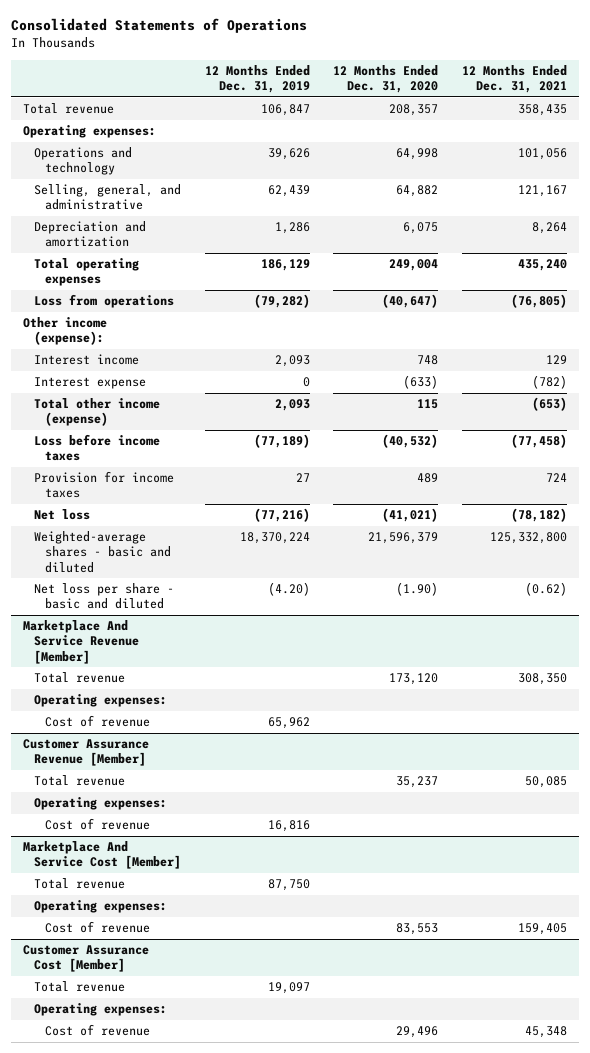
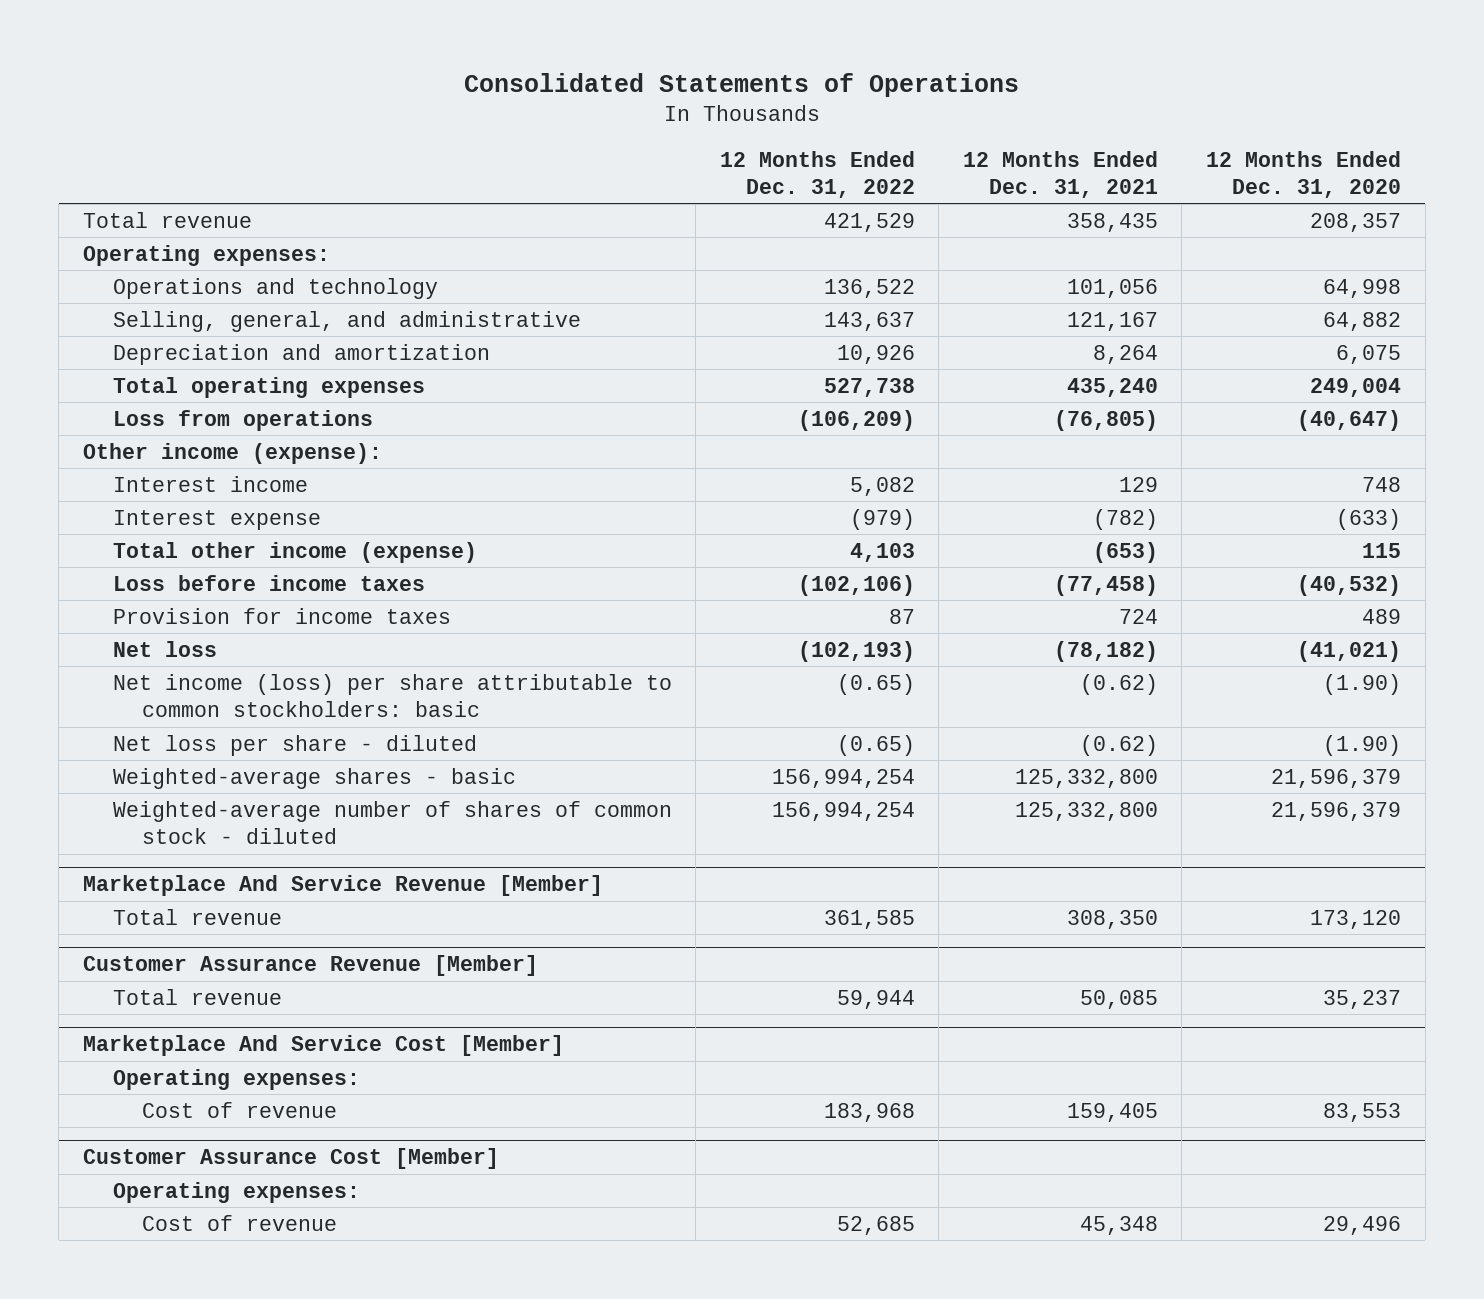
- | 12 Months Ended Dec. 31, 2019 | 12 Months Ended Dec. 31, 2020 | 12 Months Ended Dec. 31, 2021
+ | 12 Months Ended Dec. 31, 2022 | 12 Months Ended Dec. 31, 2021 | 12 Months Ended Dec. 31, 2020
- Weighted-average shares - basic and diluted | 18,370,224 | 21,596,379 | 125,332,800
- Net loss per share - basic and diluted | (4.20) | (1.90) | (0.62)
+ Net income (loss) per share attributable to common stockholders: basic | (0.65) | (0.62) | (1.90)
+ Net loss per share - diluted | (0.65) | (0.62) | (1.90)
+ Weighted-average shares - basic | 156,994,254 | 125,332,800 | 21,596,379
+ Weighted-average number of shares of common stock - diluted | 156,994,254 | 125,332,800 | 21,596,379
@ Marketplace And Service Revenue [Member]
- Operating expenses:
- Cost of revenue | 65,962 | |
@ Customer Assurance Revenue [Member]
- Operating expenses:
- Cost of revenue | 16,816 | |
@ Marketplace And Service Cost [Member]
- Total revenue | 87,750 | |
@ Customer Assurance Cost [Member]
- Total revenue | 19,097 | |

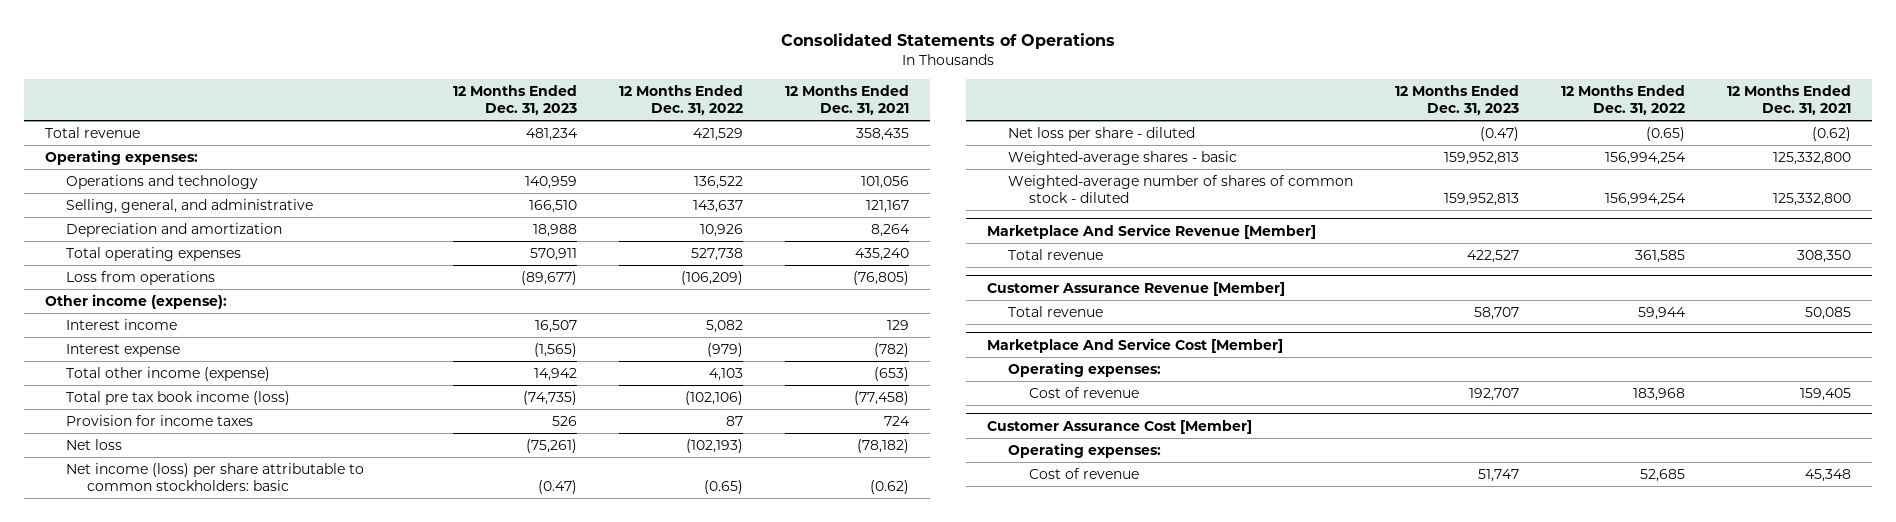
- | 12 Months Ended Dec. 31, 2022 | 12 Months Ended Dec. 31, 2021 | 12 Months Ended Dec. 31, 2020
+ | 12 Months Ended Dec. 31, 2023 | 12 Months Ended Dec. 31, 2022 | 12 Months Ended Dec. 31, 2021
- Loss before income taxes | (102,106) | (77,458) | (40,532)
+ Total pre tax book income (loss) | (74,735) | (102,106) | (77,458)

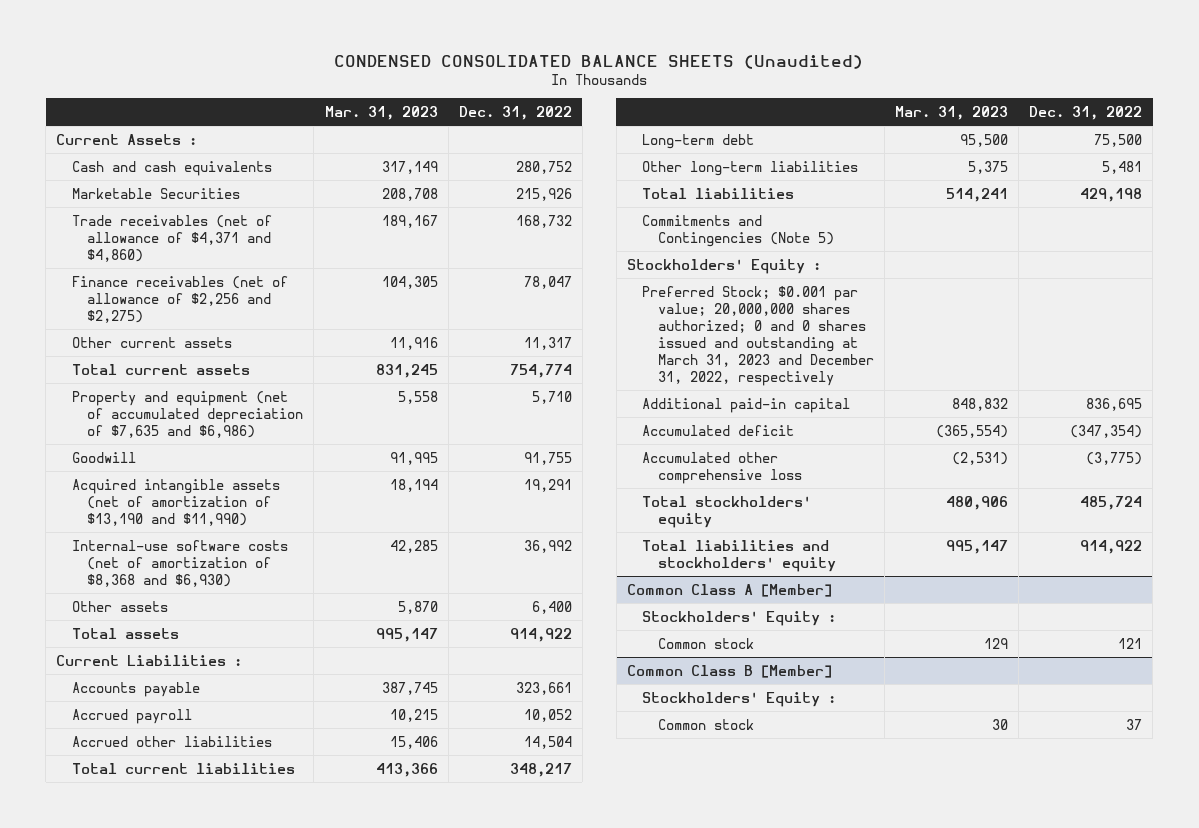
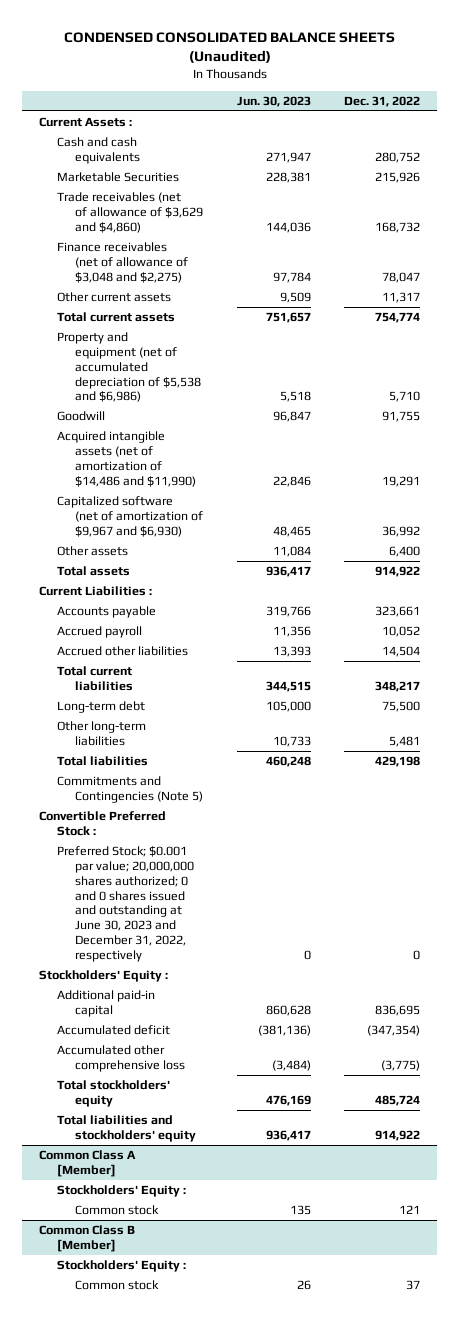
- | Mar. 31, 2023 | Dec. 31, 2022
+ | Jun. 30, 2023 | Dec. 31, 2022
- Trade receivables (net of allowance of $4,371 and $4,860) | 189,167 | 168,732
- Finance receivables (net of allowance of $2,256 and $2,275) | 104,305 | 78,047
+ Trade receivables (net of allowance of $3,629 and $4,860) | 144,036 | 168,732
+ Finance receivables (net of allowance of $3,048 and $2,275) | 97,784 | 78,047
- Property and equipment (net of accumulated depreciation of $7,635 and $6,986) | 5,558 | 5,710
+ Property and equipment (net of accumulated depreciation of $5,538 and $6,986) | 5,518 | 5,710
- Acquired intangible assets (net of amortization of $13,190 and $11,990) | 18,194 | 19,291
- Internal-use software costs (net of amortization of $8,368 and $6,930) | 42,285 | 36,992
+ Acquired intangible assets (net of amortization of $14,486 and $11,990) | 22,846 | 19,291
+ Capitalized software (net of amortization of $9,967 and $6,930) | 48,465 | 36,992
+ Convertible Preferred Stock :
+ Preferred Stock; $0.001 par value; 20,000,000 shares authorized; 0 and 0 shares issued and outstanding at June 30, 2023 and December 31, 2022, respectively | 0 | 0
- Preferred Stock; $0.001 par value; 20,000,000 shares authorized; 0 and 0 shares issued and outstanding at March 31, 2023 and December 31, 2022, respectively

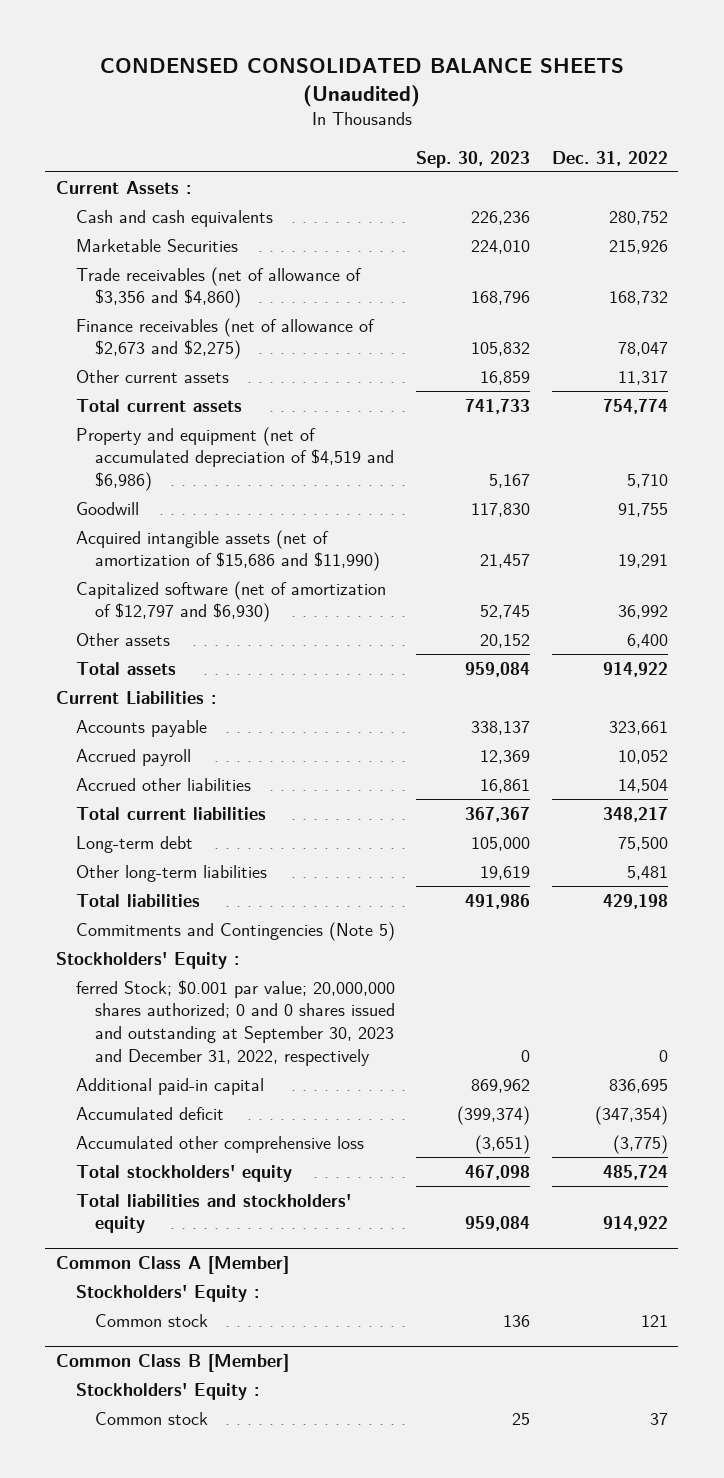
- | Jun. 30, 2023 | Dec. 31, 2022
+ | Sep. 30, 2023 | Dec. 31, 2022
- Trade receivables (net of allowance of $3,629 and $4,860) | 144,036 | 168,732
- Finance receivables (net of allowance of $3,048 and $2,275) | 97,784 | 78,047
+ Trade receivables (net of allowance of $3,356 and $4,860) | 168,796 | 168,732
+ Finance receivables (net of allowance of $2,673 and $2,275) | 105,832 | 78,047
- Property and equipment (net of accumulated depreciation of $5,538 and $6,986) | 5,518 | 5,710
+ Property and equipment (net of accumulated depreciation of $4,519 and $6,986) | 5,167 | 5,710
- Acquired intangible assets (net of amortization of $14,486 and $11,990) | 22,846 | 19,291
- Capitalized software (net of amortization of $9,967 and $6,930) | 48,465 | 36,992
+ Acquired intangible assets (net of amortization of $15,686 and $11,990) | 21,457 | 19,291
+ Capitalized software (net of amortization of $12,797 and $6,930) | 52,745 | 36,992
- Convertible Preferred Stock :
- Preferred Stock; $0.001 par value; 20,000,000 shares authorized; 0 and 0 shares issued and outstanding at June 30, 2023 and December 31, 2022, respectively | 0 | 0
+ ferred Stock; $0.001 par value; 20,000,000 shares authorized; 0 and 0 shares issued and outstanding at September 30, 2023 and December 31, 2022, respectively | 0 | 0

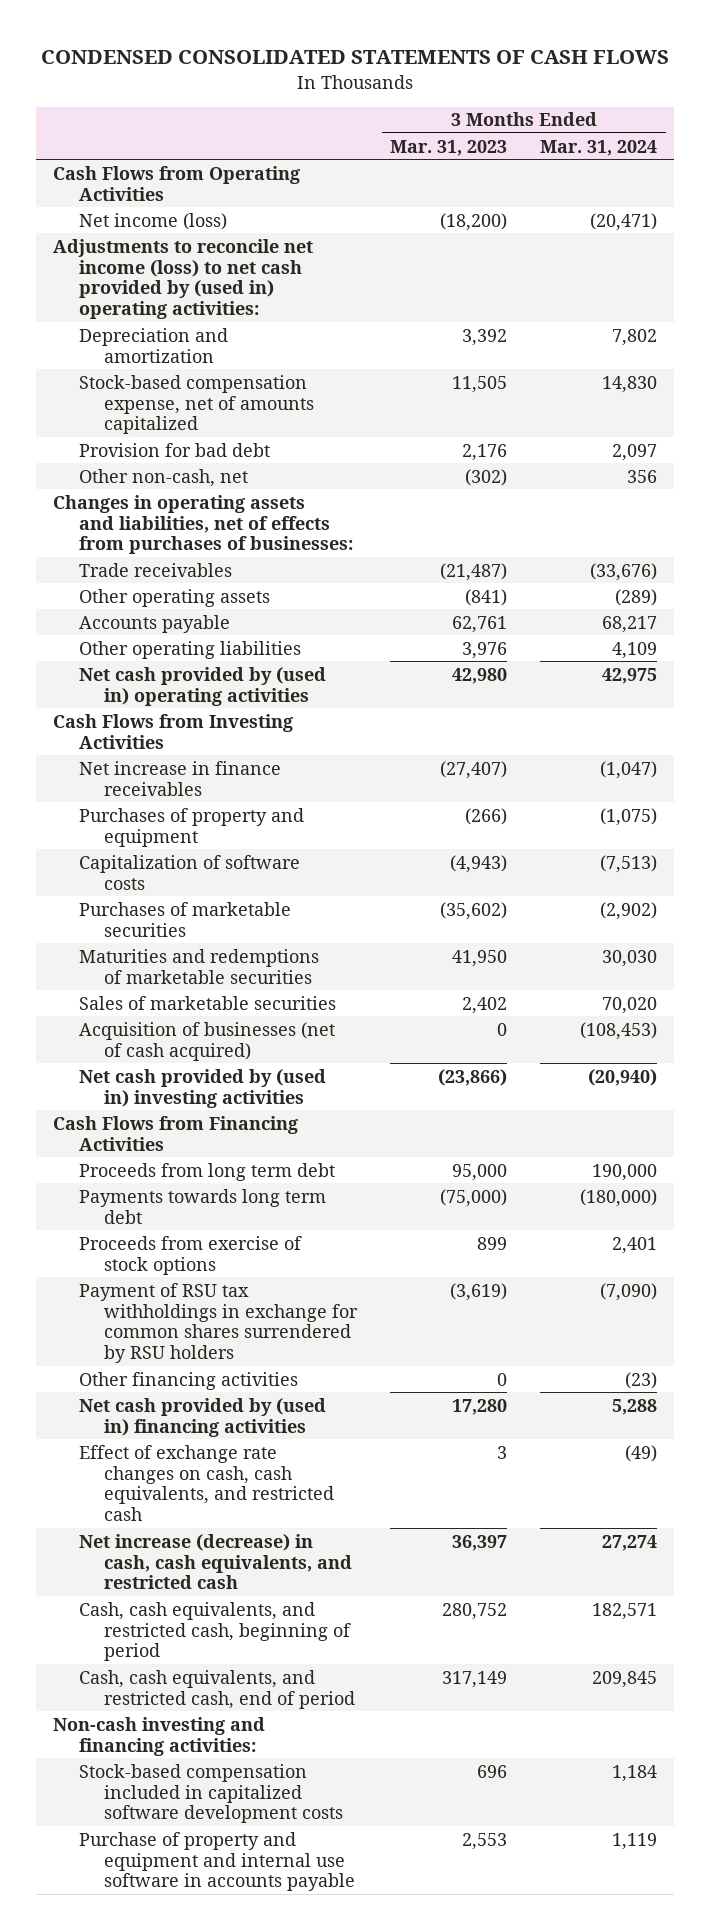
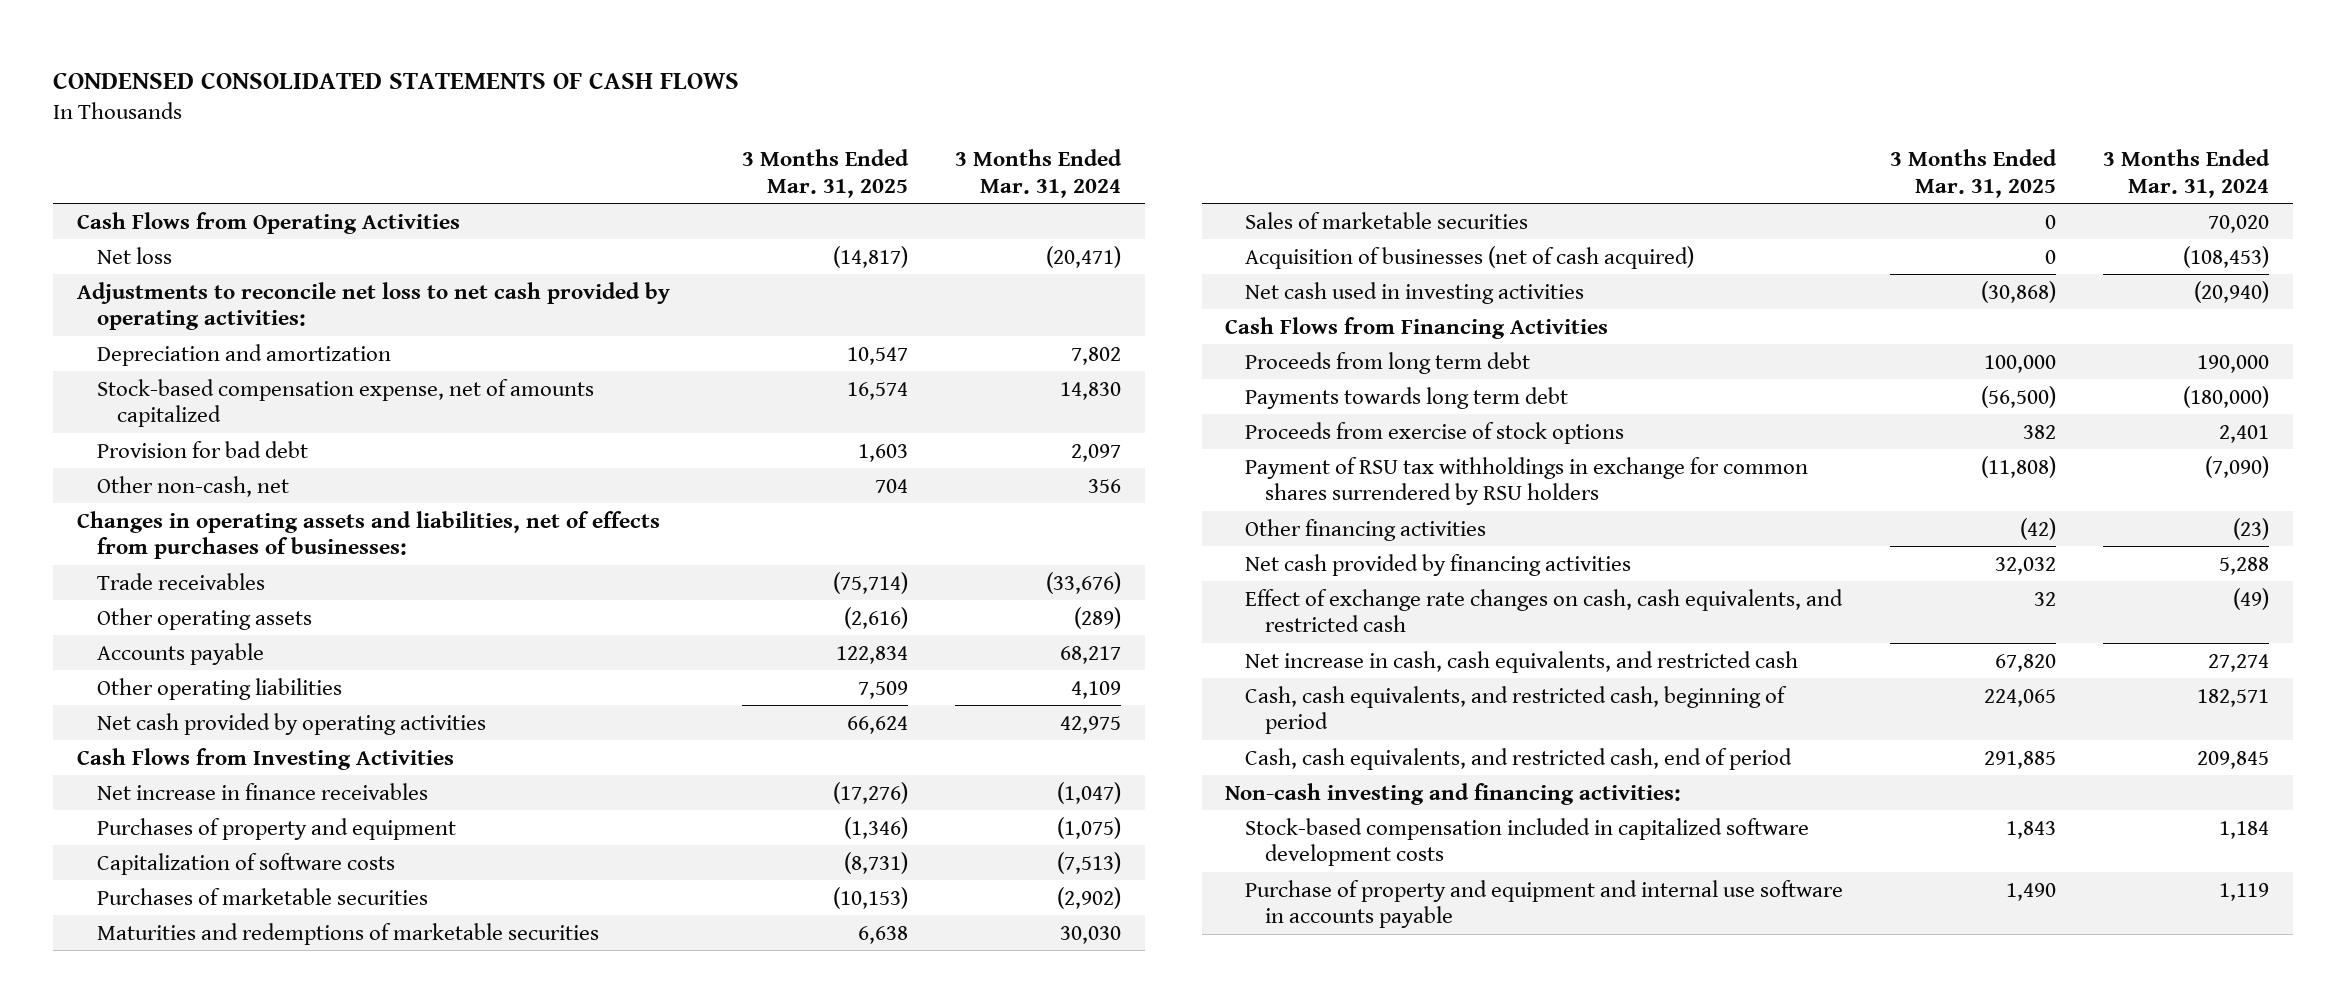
- | 3 Months Ended Mar. 31, 2023 | 3 Months Ended Mar. 31, 2024
+ | 3 Months Ended Mar. 31, 2025 | 3 Months Ended Mar. 31, 2024
- Net income (loss) | (18,200) | (20,471)
- Adjustments to reconcile net income (loss) to net cash provided by (used in) operating activities:
+ Net loss | (14,817) | (20,471)
+ Adjustments to reconcile net loss to net cash provided by operating activities:
- Net cash provided by (used in) operating activities | 42,980 | 42,975
+ Net cash provided by operating activities | 66,624 | 42,975
- Net cash provided by (used in) investing activities | (23,866) | (20,940)
+ Net cash used in investing activities | (30,868) | (20,940)
- Net cash provided by (used in) financing activities | 17,280 | 5,288
+ Net cash provided by financing activities | 32,032 | 5,288
- Net increase (decrease) in cash, cash equivalents, and restricted cash | 36,397 | 27,274
+ Net increase in cash, cash equivalents, and restricted cash | 67,820 | 27,274

